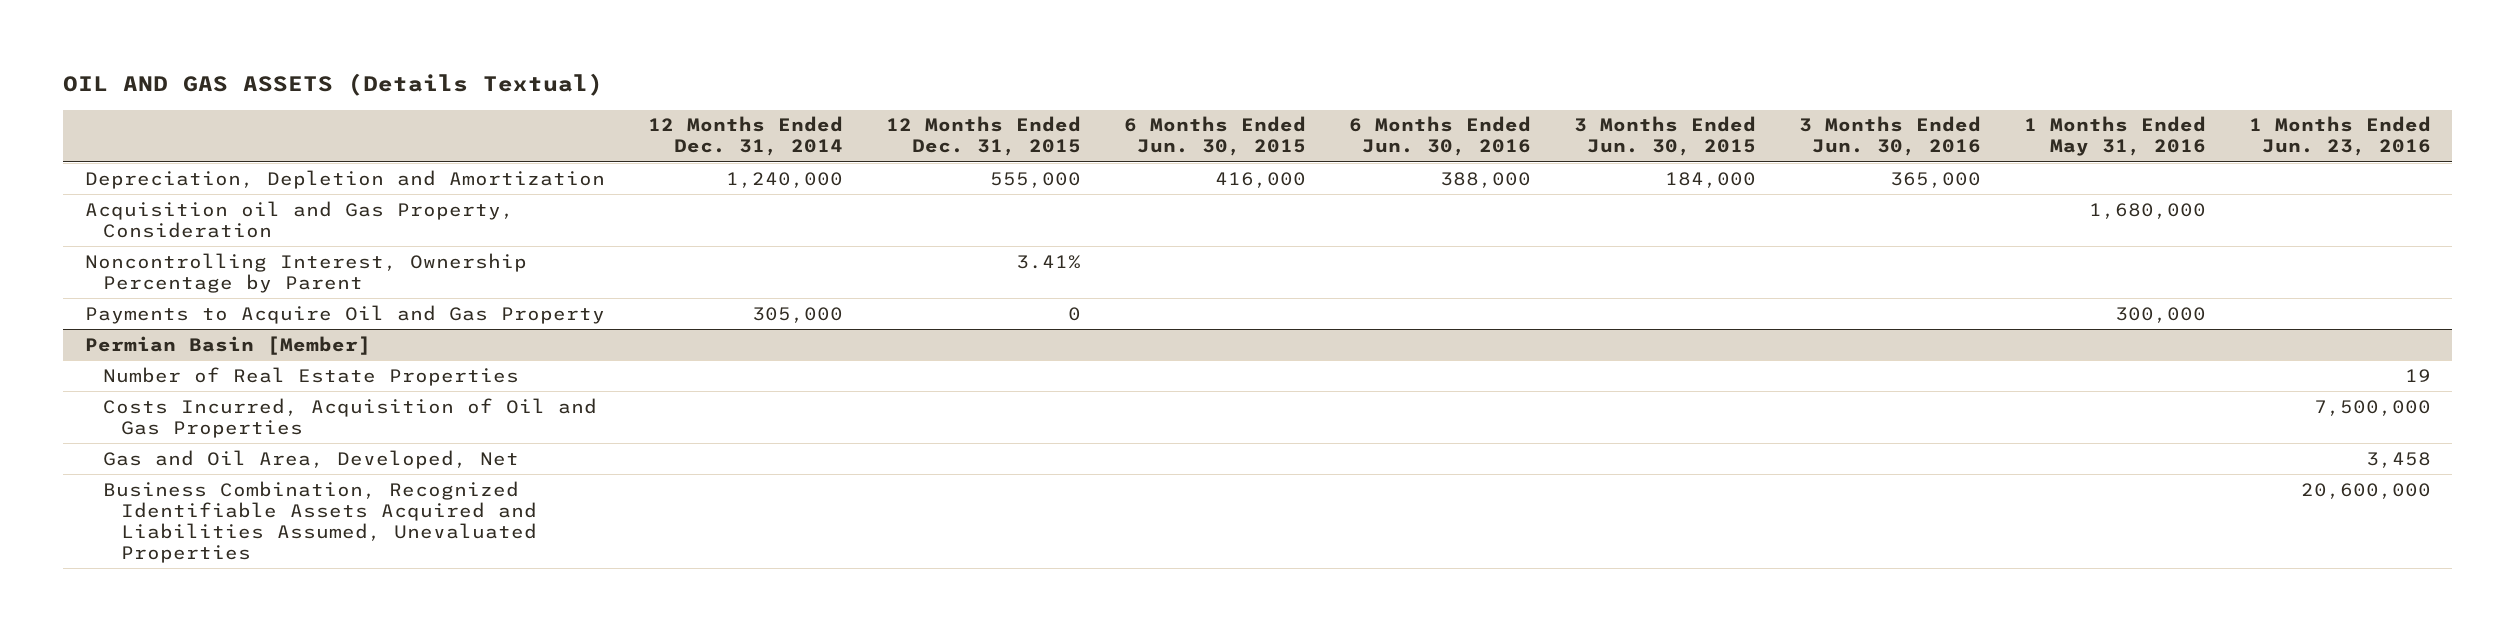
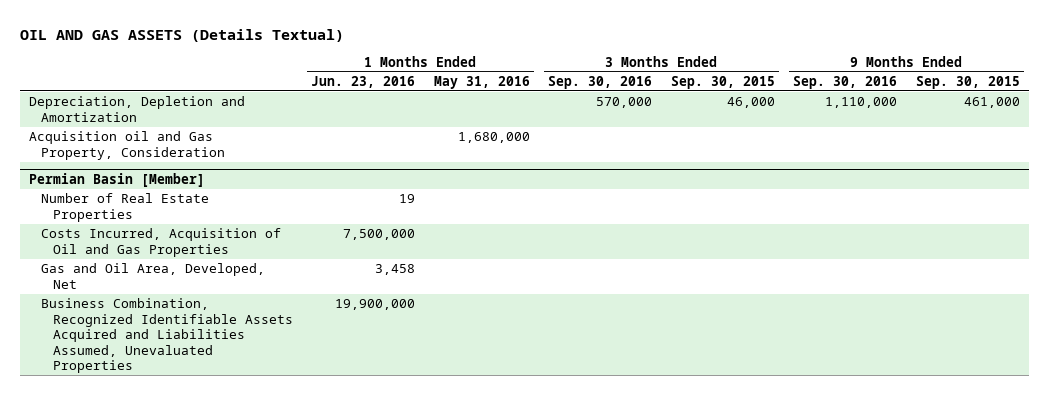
- | 12 Months Ended Dec. 31, 2014 | 12 Months Ended Dec. 31, 2015 | 6 Months Ended Jun. 30, 2015 | 6 Months Ended Jun. 30, 2016 | 3 Months Ended Jun. 30, 2015 | 3 Months Ended Jun. 30, 2016 | 1 Months Ended May 31, 2016 | 1 Months Ended Jun. 23, 2016
+ | 1 Months Ended Jun. 23, 2016 | 1 Months Ended May 31, 2016 | 3 Months Ended Sep. 30, 2016 | 3 Months Ended Sep. 30, 2015 | 9 Months Ended Sep. 30, 2016 | 9 Months Ended Sep. 30, 2015
- Noncontrolling Interest, Ownership Percentage by Parent | | 3.41% | | | | | |
- Payments to Acquire Oil and Gas Property | 305,000 | 0 | | | | | 300,000 |
@ Permian Basin [Member]
- Business Combination, Recognized Identifiable Assets Acquired and Liabilities Assumed, Unevaluated Properties | | | | | | | | 20,600,000
+ Business Combination, Recognized Identifiable Assets Acquired and Liabilities Assumed, Unevaluated Properties | 19,900,000 | | | | |

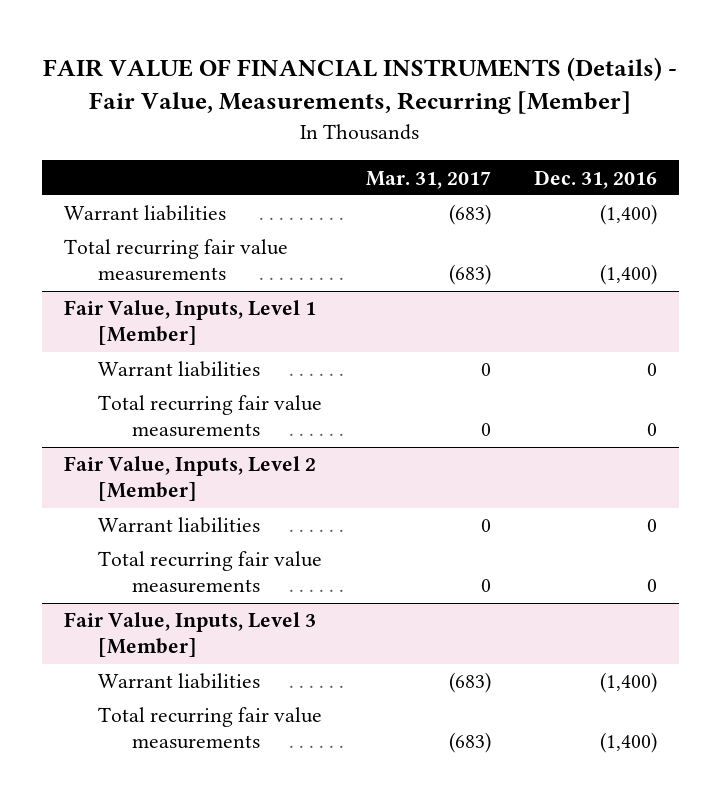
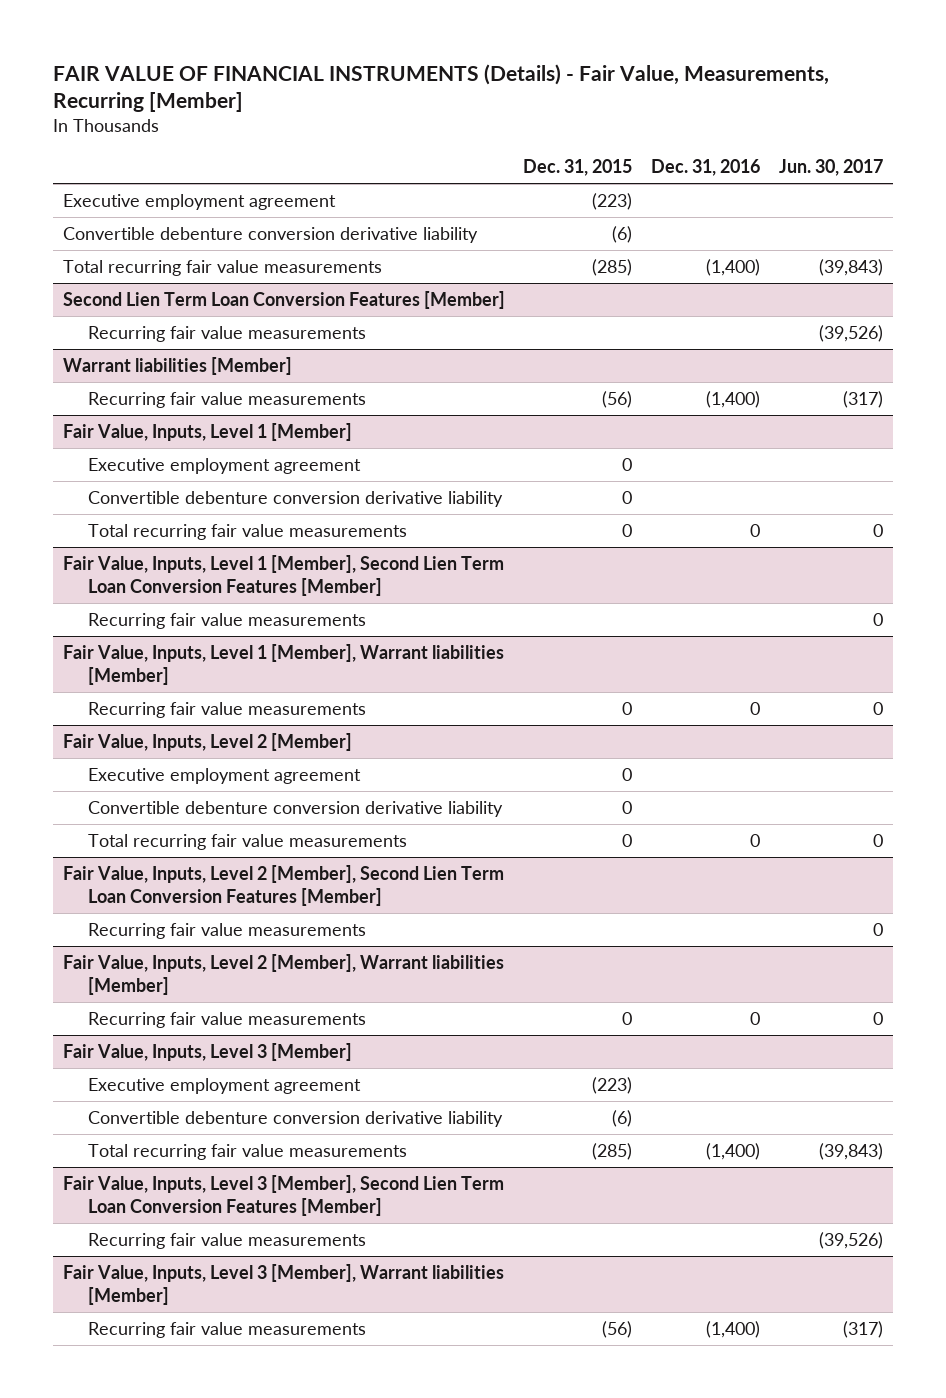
- | Mar. 31, 2017 | Dec. 31, 2016
+ | Dec. 31, 2015 | Dec. 31, 2016 | Jun. 30, 2017
- Warrant liabilities | (683) | (1,400)
+ Executive employment agreement | (223) | |
+ Convertible debenture conversion derivative liability | (6) | |
+ Second Lien Term Loan Conversion Features [Member]
+ Recurring fair value measurements | | | (39,526)
+ Warrant liabilities [Member]
+ Recurring fair value measurements | (56) | (1,400) | (317)
@ Fair Value, Inputs, Level 1 [Member]
- Warrant liabilities | 0 | 0
+ Executive employment agreement | 0 | |
+ Convertible debenture conversion derivative liability | 0 | |
+ Fair Value, Inputs, Level 1 [Member], Second Lien Term Loan Conversion Features [Member]
+ Recurring fair value measurements | | | 0
+ Fair Value, Inputs, Level 1 [Member], Warrant liabilities [Member]
+ Recurring fair value measurements | 0 | 0 | 0
@ Fair Value, Inputs, Level 2 [Member]
- Warrant liabilities | 0 | 0
+ Executive employment agreement | 0 | |
+ Convertible debenture conversion derivative liability | 0 | |
+ Fair Value, Inputs, Level 2 [Member], Second Lien Term Loan Conversion Features [Member]
+ Recurring fair value measurements | | | 0
+ Fair Value, Inputs, Level 2 [Member], Warrant liabilities [Member]
+ Recurring fair value measurements | 0 | 0 | 0
@ Fair Value, Inputs, Level 3 [Member]
- Warrant liabilities | (683) | (1,400)
+ Executive employment agreement | (223) | |
+ Convertible debenture conversion derivative liability | (6) | |
+ Fair Value, Inputs, Level 3 [Member], Second Lien Term Loan Conversion Features [Member]
+ Recurring fair value measurements | | | (39,526)
+ Fair Value, Inputs, Level 3 [Member], Warrant liabilities [Member]
+ Recurring fair value measurements | (56) | (1,400) | (317)

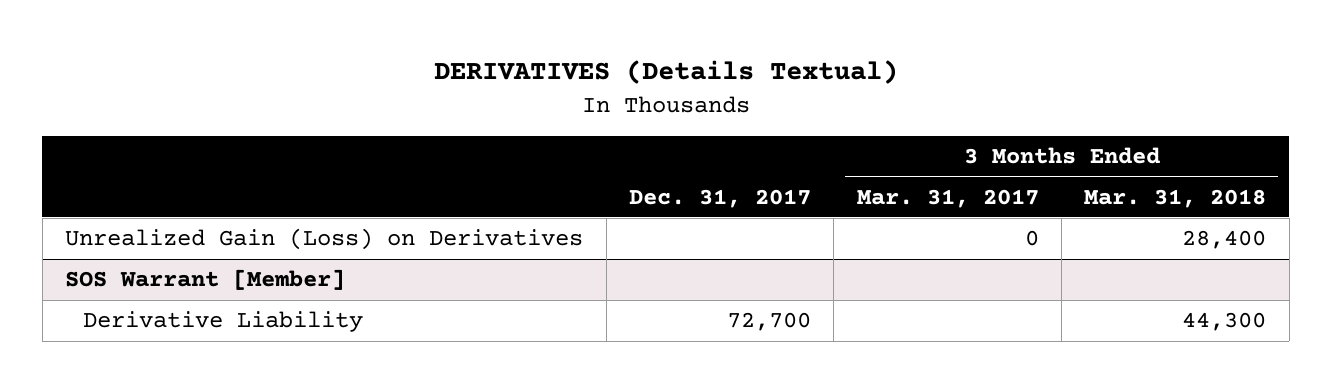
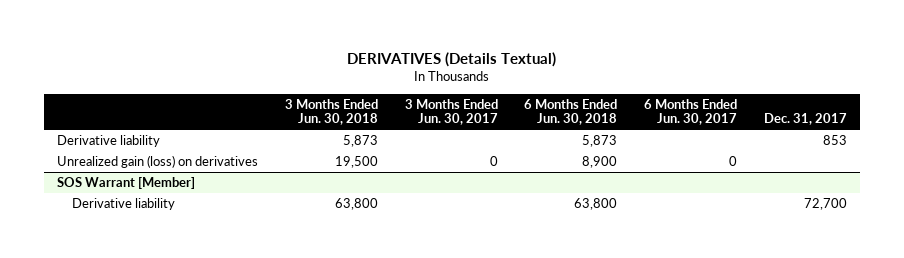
- | Dec. 31, 2017 | 3 Months Ended Mar. 31, 2017 | 3 Months Ended Mar. 31, 2018
+ | 3 Months Ended Jun. 30, 2018 | 3 Months Ended Jun. 30, 2017 | 6 Months Ended Jun. 30, 2018 | 6 Months Ended Jun. 30, 2017 | Dec. 31, 2017
- Unrealized Gain (Loss) on Derivatives | | 0 | 28,400
+ Derivative liability | 5,873 | | 5,873 | | 853
+ Unrealized gain (loss) on derivatives | 19,500 | 0 | 8,900 | 0 |
@ SOS Warrant [Member]
- Derivative Liability | 72,700 | | 44,300
+ Derivative liability | 63,800 | | 63,800 | | 72,700

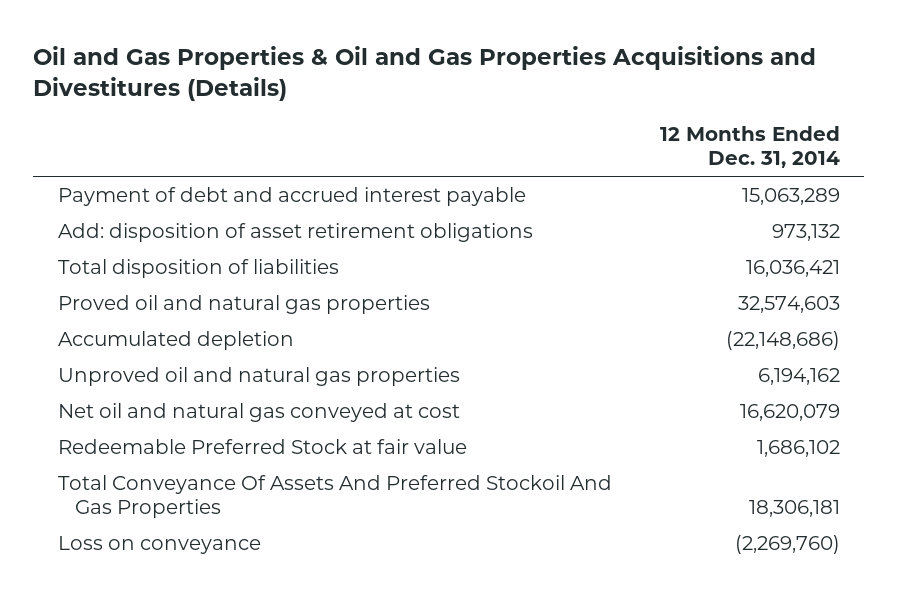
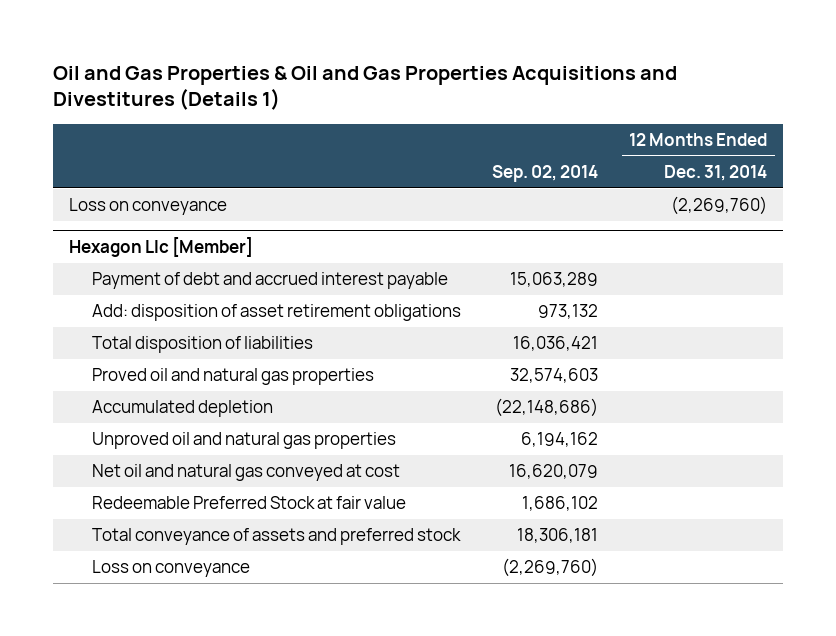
- Oil and Gas Properties & Oil and Gas Properties Acquisitions and Divestitures (Details)
+ Oil and Gas Properties & Oil and Gas Properties Acquisitions and Divestitures (Details 1)
- | 12 Months Ended Dec. 31, 2014
+ | Sep. 02, 2014 | 12 Months Ended Dec. 31, 2014
- Payment of debt and accrued interest payable | 15,063,289
- Add: disposition of asset retirement obligations | 973,132
- Total disposition of liabilities | 16,036,421
- Proved oil and natural gas properties | 32,574,603
- Accumulated depletion | (22,148,686)
- Unproved oil and natural gas properties | 6,194,162
- Net oil and natural gas conveyed at cost | 16,620,079
- Redeemable Preferred Stock at fair value | 1,686,102
- Total Conveyance Of Assets And Preferred Stockoil And Gas Properties | 18,306,181
+ Hexagon Llc [Member]
+ Payment of debt and accrued interest payable | 15,063,289 |
+ Add: disposition of asset retirement obligations | 973,132 |
+ Total disposition of liabilities | 16,036,421 |
+ Proved oil and natural gas properties | 32,574,603 |
+ Accumulated depletion | (22,148,686) |
+ Unproved oil and natural gas properties | 6,194,162 |
+ Net oil and natural gas conveyed at cost | 16,620,079 |
+ Redeemable Preferred Stock at fair value | 1,686,102 |
+ Total conveyance of assets and preferred stock | 18,306,181 |
+ Loss on conveyance | (2,269,760) |

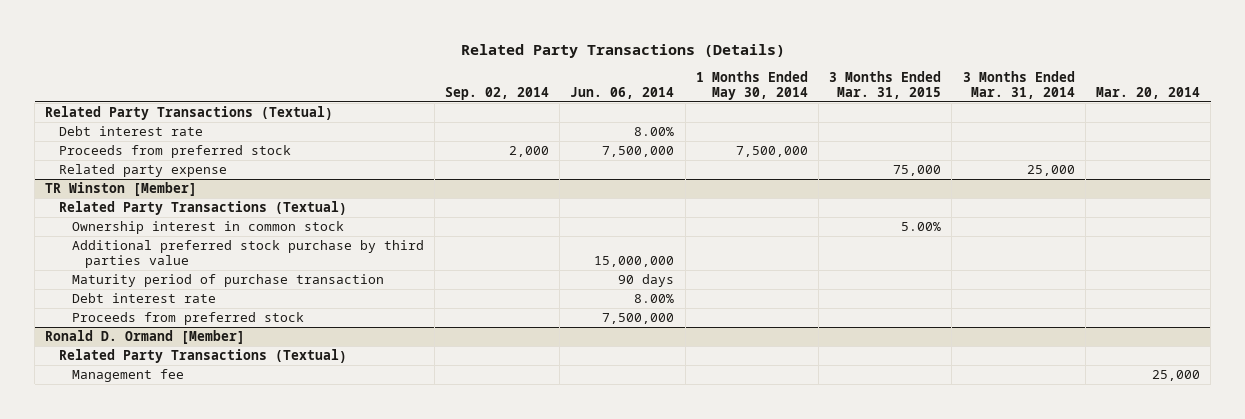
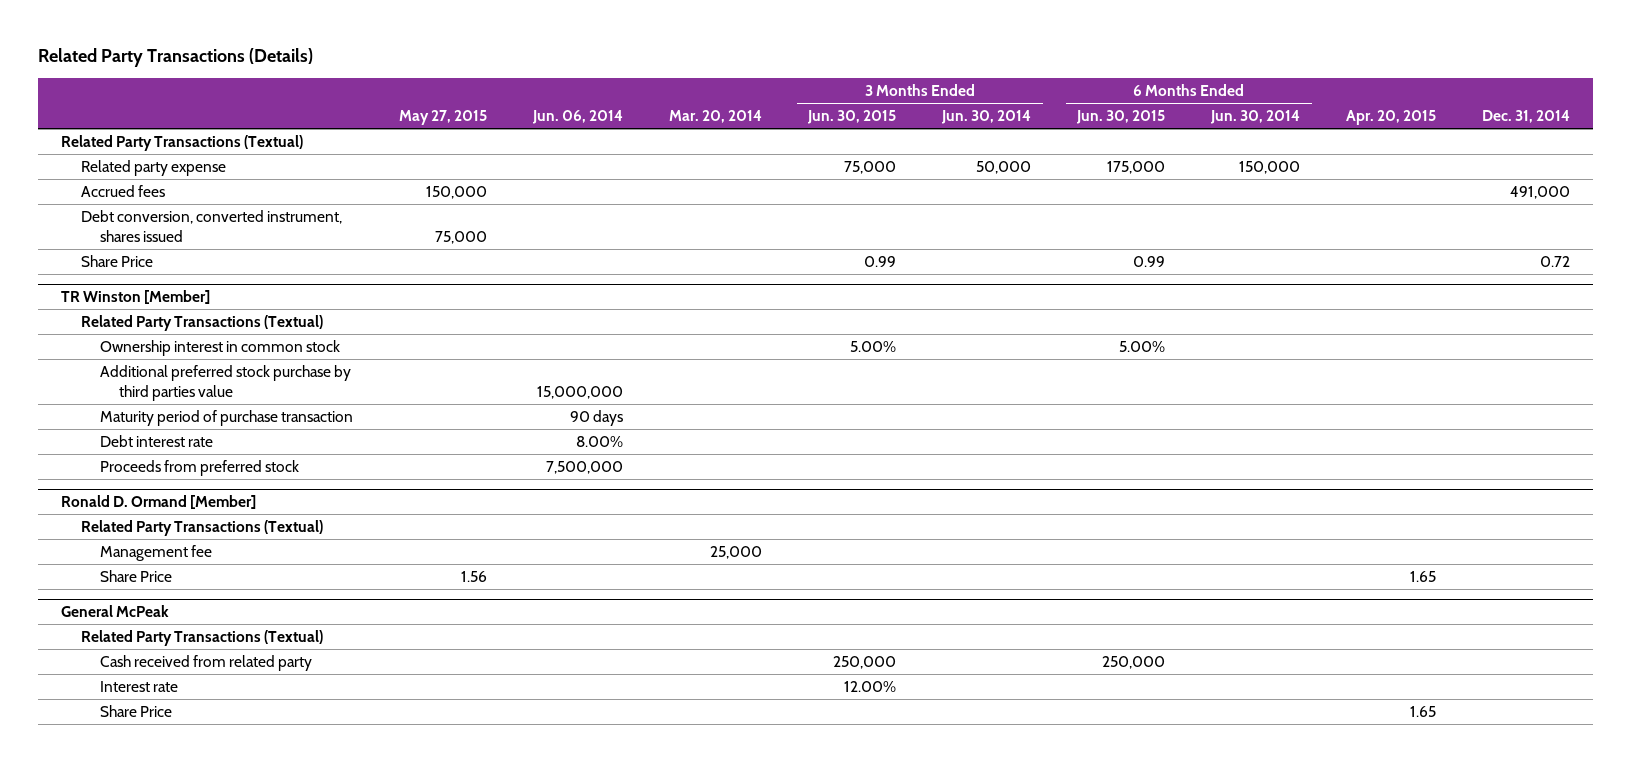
- | Sep. 02, 2014 | Jun. 06, 2014 | 1 Months Ended May 30, 2014 | 3 Months Ended Mar. 31, 2015 | 3 Months Ended Mar. 31, 2014 | Mar. 20, 2014
+ | May 27, 2015 | Jun. 06, 2014 | Mar. 20, 2014 | 3 Months Ended Jun. 30, 2015 | 3 Months Ended Jun. 30, 2014 | 6 Months Ended Jun. 30, 2015 | 6 Months Ended Jun. 30, 2014 | Apr. 20, 2015 | Dec. 31, 2014
- Debt interest rate | | 8.00% | | | |
- Proceeds from preferred stock | 2,000 | 7,500,000 | 7,500,000 | | |
+ Accrued fees | 150,000 | | | | | | | | 491,000
+ Debt conversion, converted instrument, shares issued | 75,000 | | | | | | | |
+ Share Price | | | | 0.99 | | 0.99 | | | 0.72
@ Ronald D. Ormand [Member]
+ Share Price | 1.56 | | | | | | | 1.65 |
+ General McPeak
+ Related Party Transactions (Textual)
+ Cash received from related party | | | | 250,000 | | 250,000 | | |
+ Interest rate | | | | 12.00% | | | | |
+ Share Price | | | | | | | | 1.65 |

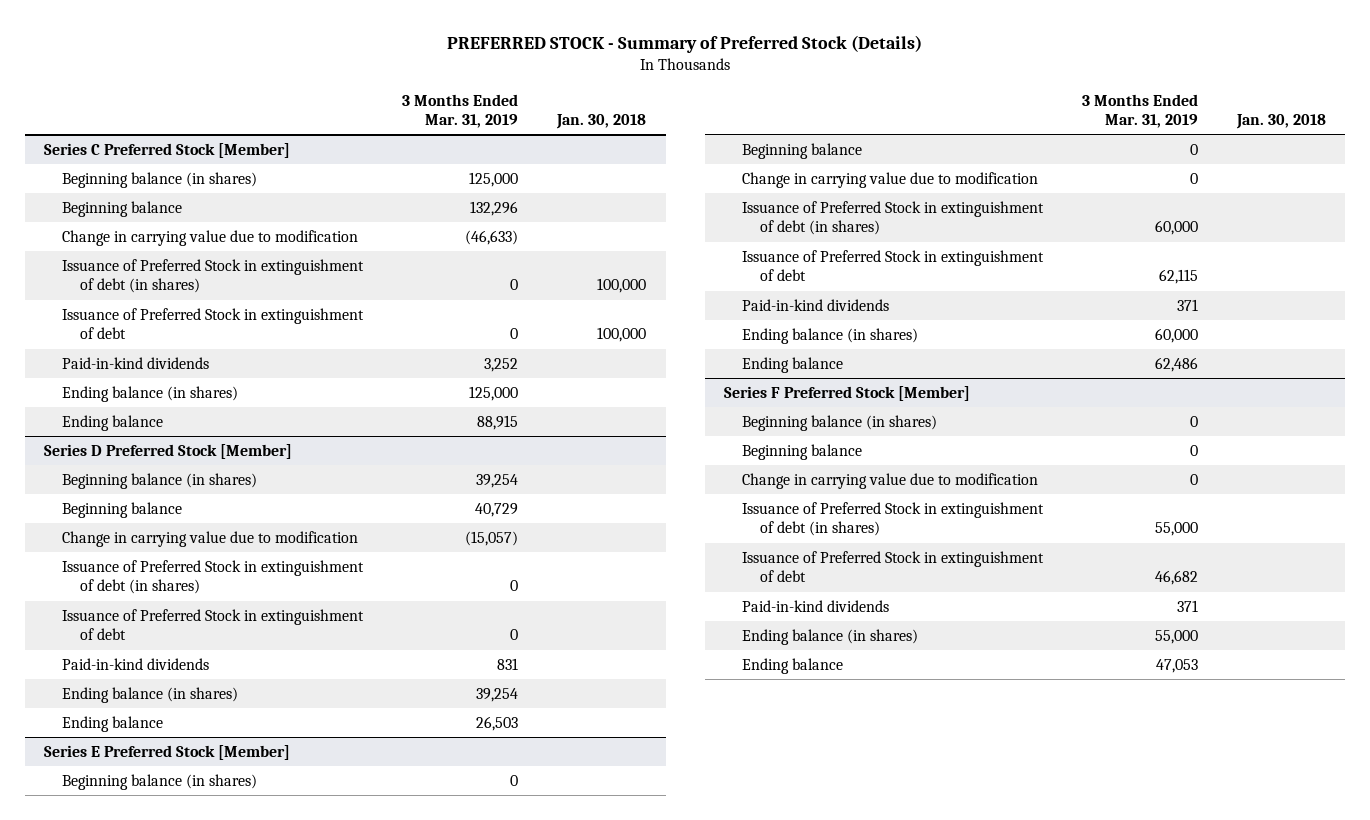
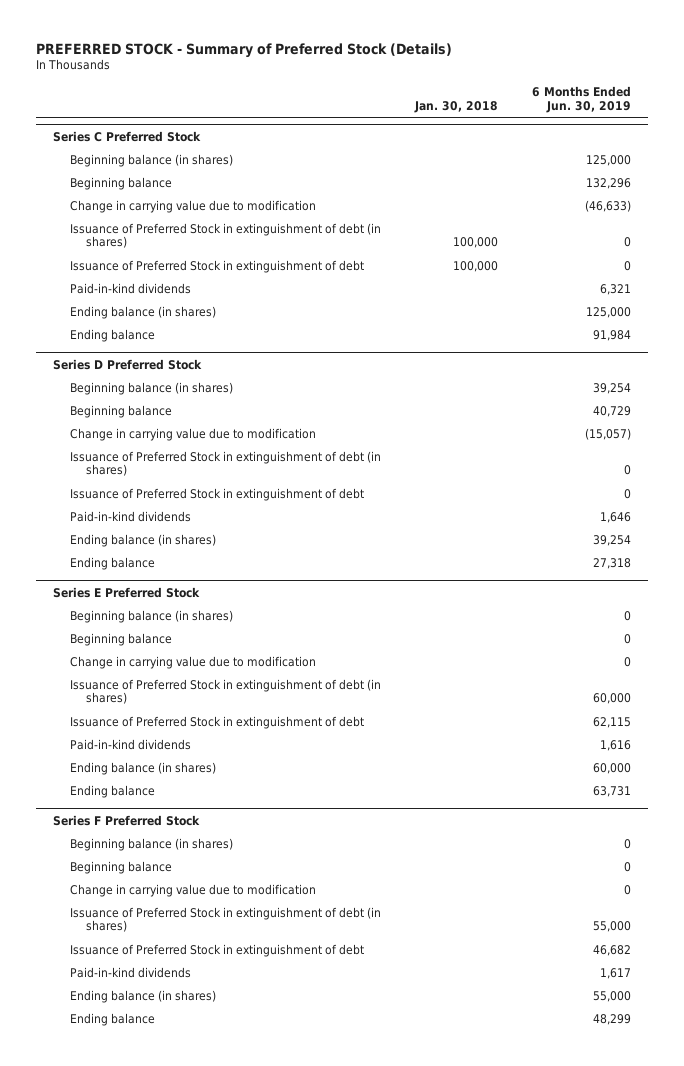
- | 3 Months Ended Mar. 31, 2019 | Jan. 30, 2018
+ | Jan. 30, 2018 | 6 Months Ended Jun. 30, 2019
- Series C Preferred Stock [Member]
+ Series C Preferred Stock
- Series D Preferred Stock [Member]
+ Series D Preferred Stock
- Series E Preferred Stock [Member]
+ Series E Preferred Stock
- Series F Preferred Stock [Member]
+ Series F Preferred Stock

